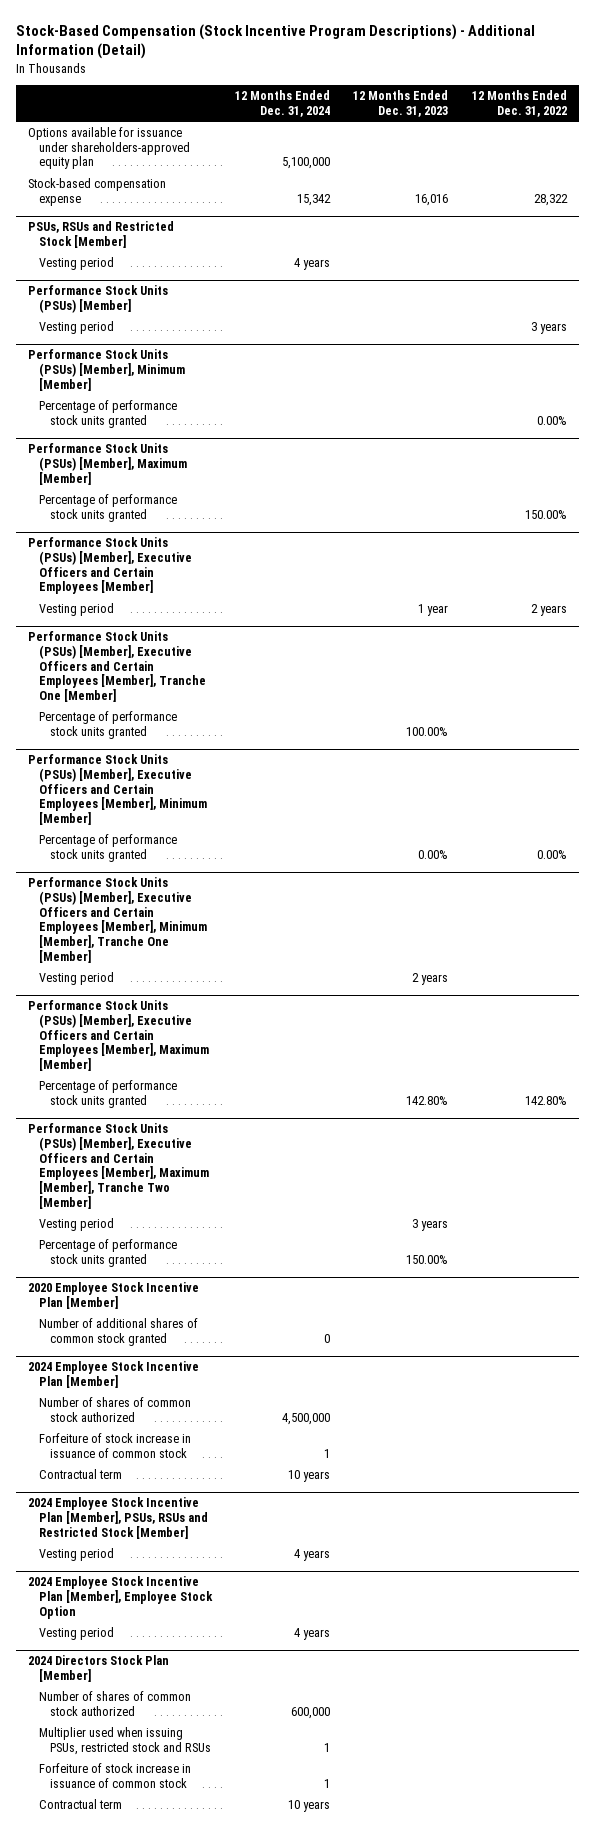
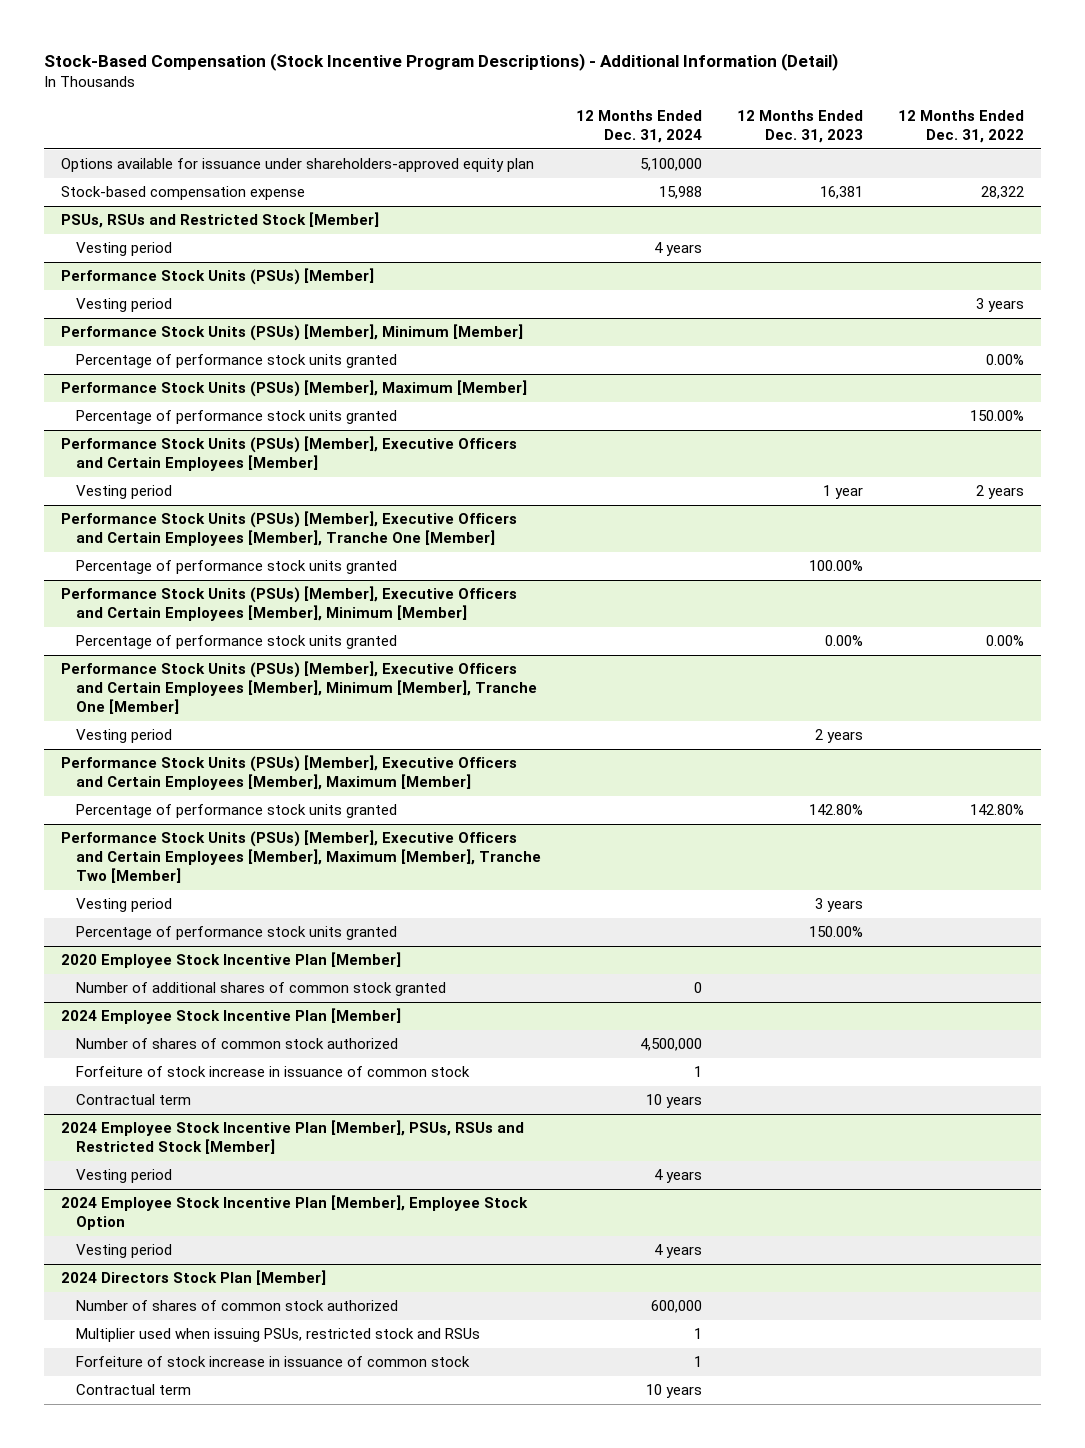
- Stock-based compensation expense | 15,342 | 16,016 | 28,322
+ Stock-based compensation expense | 15,988 | 16,381 | 28,322

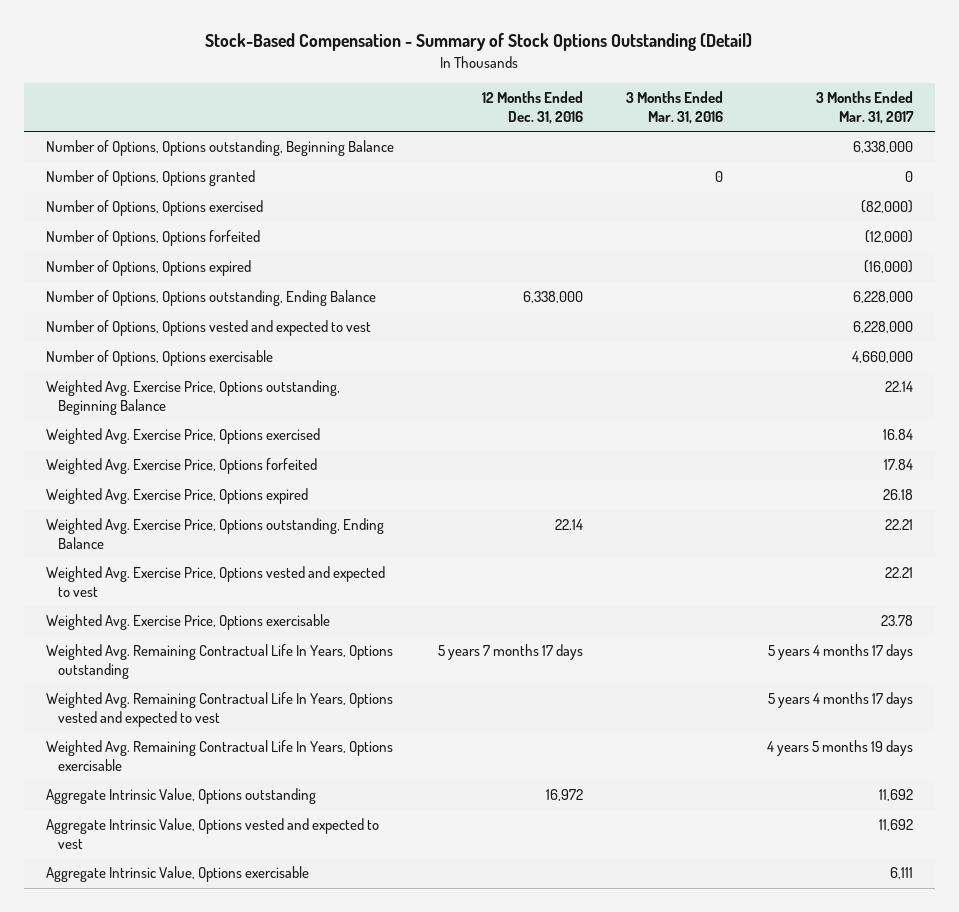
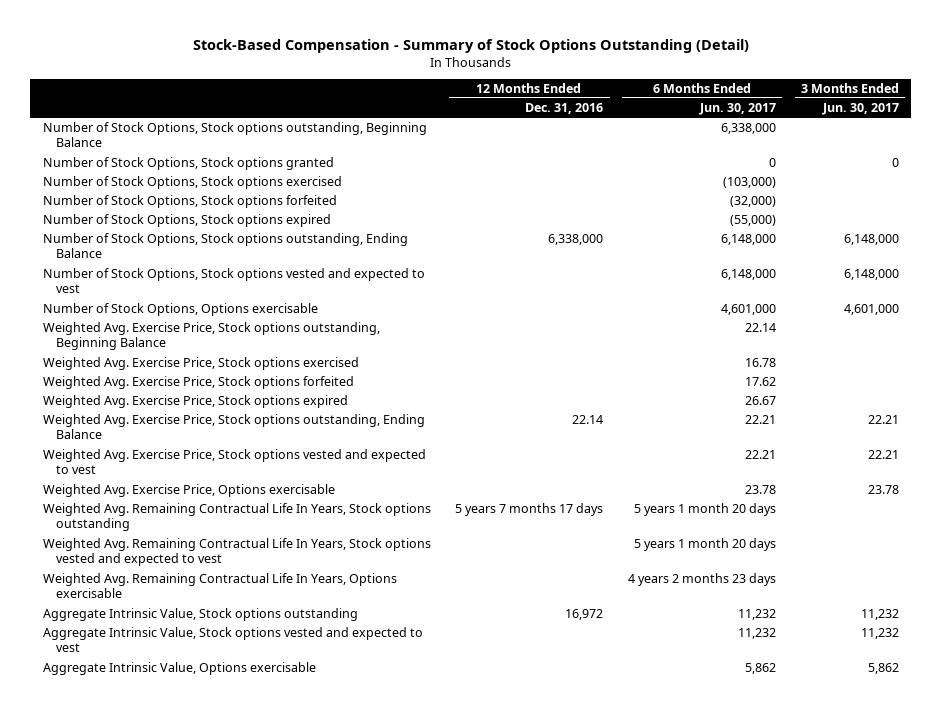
- | 12 Months Ended Dec. 31, 2016 | 3 Months Ended Mar. 31, 2016 | 3 Months Ended Mar. 31, 2017
+ | 12 Months Ended Dec. 31, 2016 | 6 Months Ended Jun. 30, 2017 | 3 Months Ended Jun. 30, 2017
- Number of Options, Options outstanding, Beginning Balance | | | 6,338,000
- Number of Options, Options granted | | 0 | 0
- Number of Options, Options exercised | | | (82,000)
- Number of Options, Options forfeited | | | (12,000)
- Number of Options, Options expired | | | (16,000)
- Number of Options, Options outstanding, Ending Balance | 6,338,000 | | 6,228,000
- Number of Options, Options vested and expected to vest | | | 6,228,000
- Number of Options, Options exercisable | | | 4,660,000
- Weighted Avg. Exercise Price, Options outstanding, Beginning Balance | | | 22.14
- Weighted Avg. Exercise Price, Options exercised | | | 16.84
- Weighted Avg. Exercise Price, Options forfeited | | | 17.84
- Weighted Avg. Exercise Price, Options expired | | | 26.18
- Weighted Avg. Exercise Price, Options outstanding, Ending Balance | 22.14 | | 22.21
- Weighted Avg. Exercise Price, Options vested and expected to vest | | | 22.21
+ Number of Stock Options, Stock options outstanding, Beginning Balance | | 6,338,000 |
+ Number of Stock Options, Stock options granted | | 0 | 0
+ Number of Stock Options, Stock options exercised | | (103,000) |
+ Number of Stock Options, Stock options forfeited | | (32,000) |
+ Number of Stock Options, Stock options expired | | (55,000) |
+ Number of Stock Options, Stock options outstanding, Ending Balance | 6,338,000 | 6,148,000 | 6,148,000
+ Number of Stock Options, Stock options vested and expected to vest | | 6,148,000 | 6,148,000
+ Number of Stock Options, Options exercisable | | 4,601,000 | 4,601,000
+ Weighted Avg. Exercise Price, Stock options outstanding, Beginning Balance | | 22.14 |
+ Weighted Avg. Exercise Price, Stock options exercised | | 16.78 |
+ Weighted Avg. Exercise Price, Stock options forfeited | | 17.62 |
+ Weighted Avg. Exercise Price, Stock options expired | | 26.67 |
+ Weighted Avg. Exercise Price, Stock options outstanding, Ending Balance | 22.14 | 22.21 | 22.21
+ Weighted Avg. Exercise Price, Stock options vested and expected to vest | | 22.21 | 22.21
- Weighted Avg. Remaining Contractual Life In Years, Options outstanding | 5 years 7 months 17 days | | 5 years 4 months 17 days
- Weighted Avg. Remaining Contractual Life In Years, Options vested and expected to vest | | | 5 years 4 months 17 days
+ Weighted Avg. Remaining Contractual Life In Years, Stock options outstanding | 5 years 7 months 17 days | 5 years 1 month 20 days |
+ Weighted Avg. Remaining Contractual Life In Years, Stock options vested and expected to vest | | 5 years 1 month 20 days |
- Aggregate Intrinsic Value, Options outstanding | 16,972 | | 11,692
- Aggregate Intrinsic Value, Options vested and expected to vest | | | 11,692
+ Aggregate Intrinsic Value, Stock options outstanding | 16,972 | 11,232 | 11,232
+ Aggregate Intrinsic Value, Stock options vested and expected to vest | | 11,232 | 11,232

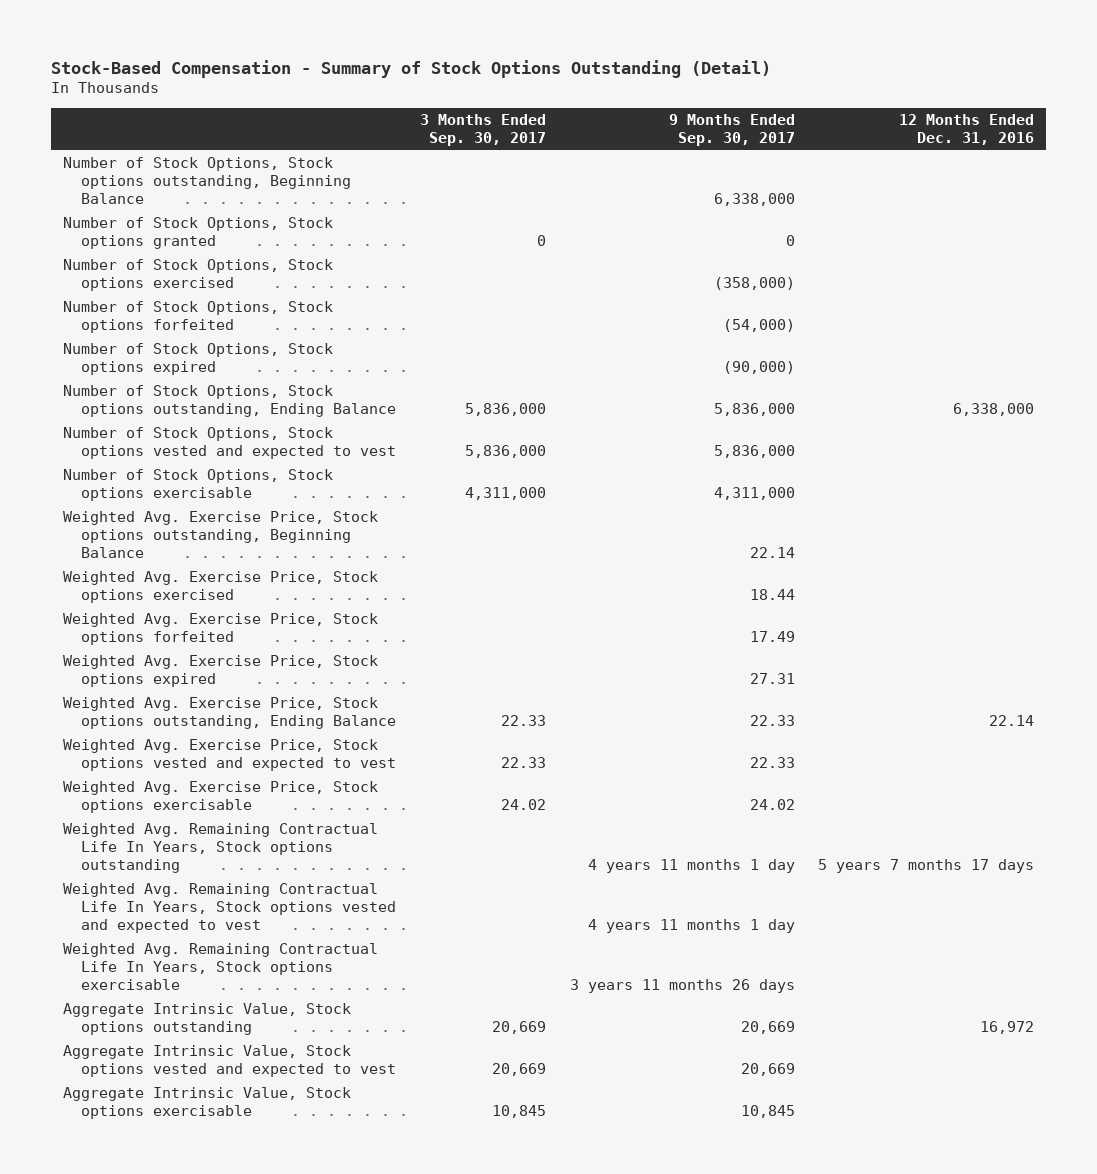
- | 12 Months Ended Dec. 31, 2016 | 6 Months Ended Jun. 30, 2017 | 3 Months Ended Jun. 30, 2017
+ | 3 Months Ended Sep. 30, 2017 | 9 Months Ended Sep. 30, 2017 | 12 Months Ended Dec. 31, 2016
- Number of Stock Options, Options exercisable | | 4,601,000 | 4,601,000
+ Number of Stock Options, Stock options exercisable | 4,311,000 | 4,311,000 |
- Weighted Avg. Exercise Price, Options exercisable | | 23.78 | 23.78
+ Weighted Avg. Exercise Price, Stock options exercisable | 24.02 | 24.02 |
- Weighted Avg. Remaining Contractual Life In Years, Options exercisable | | 4 years 2 months 23 days |
+ Weighted Avg. Remaining Contractual Life In Years, Stock options exercisable | | 3 years 11 months 26 days |
- Aggregate Intrinsic Value, Options exercisable | | 5,862 | 5,862
+ Aggregate Intrinsic Value, Stock options exercisable | 10,845 | 10,845 |

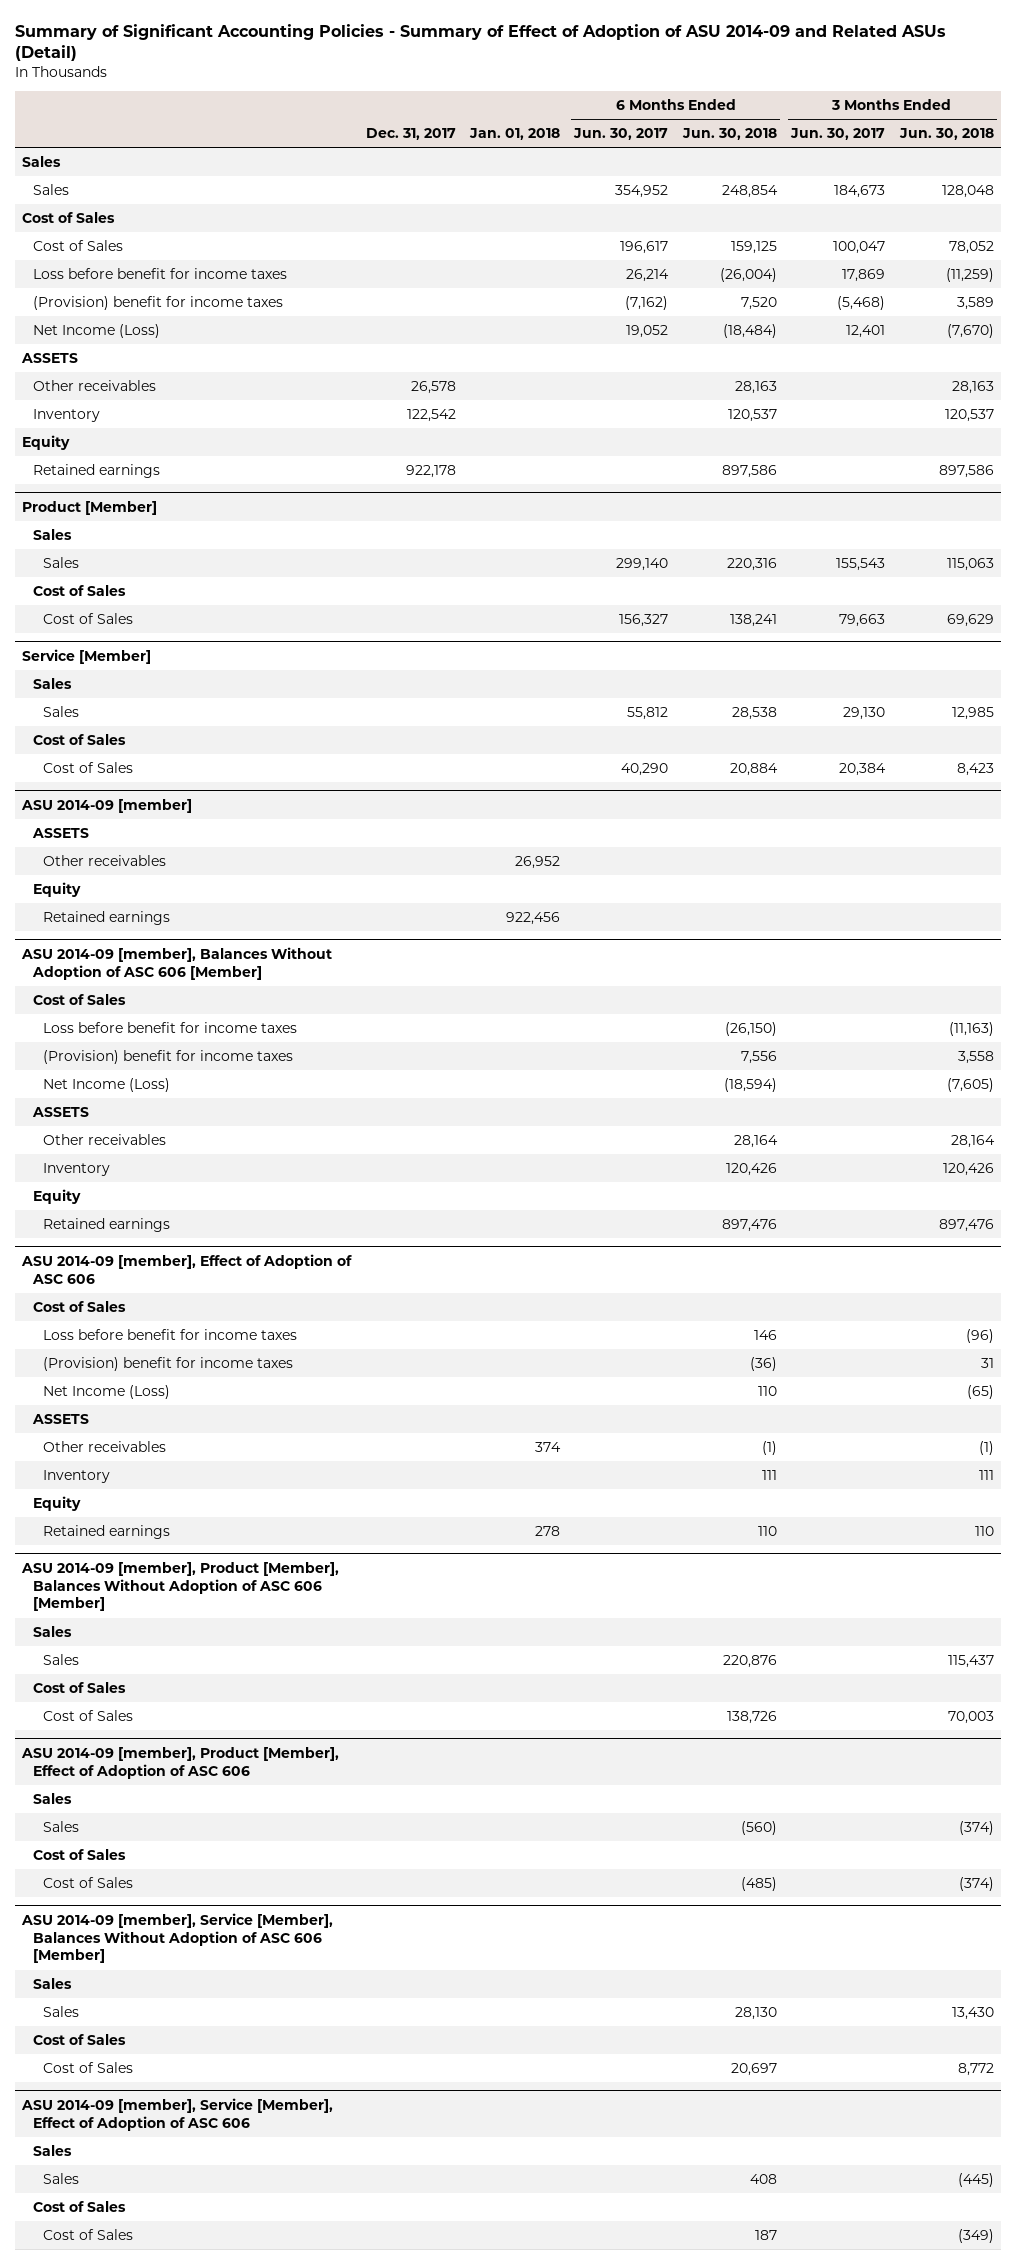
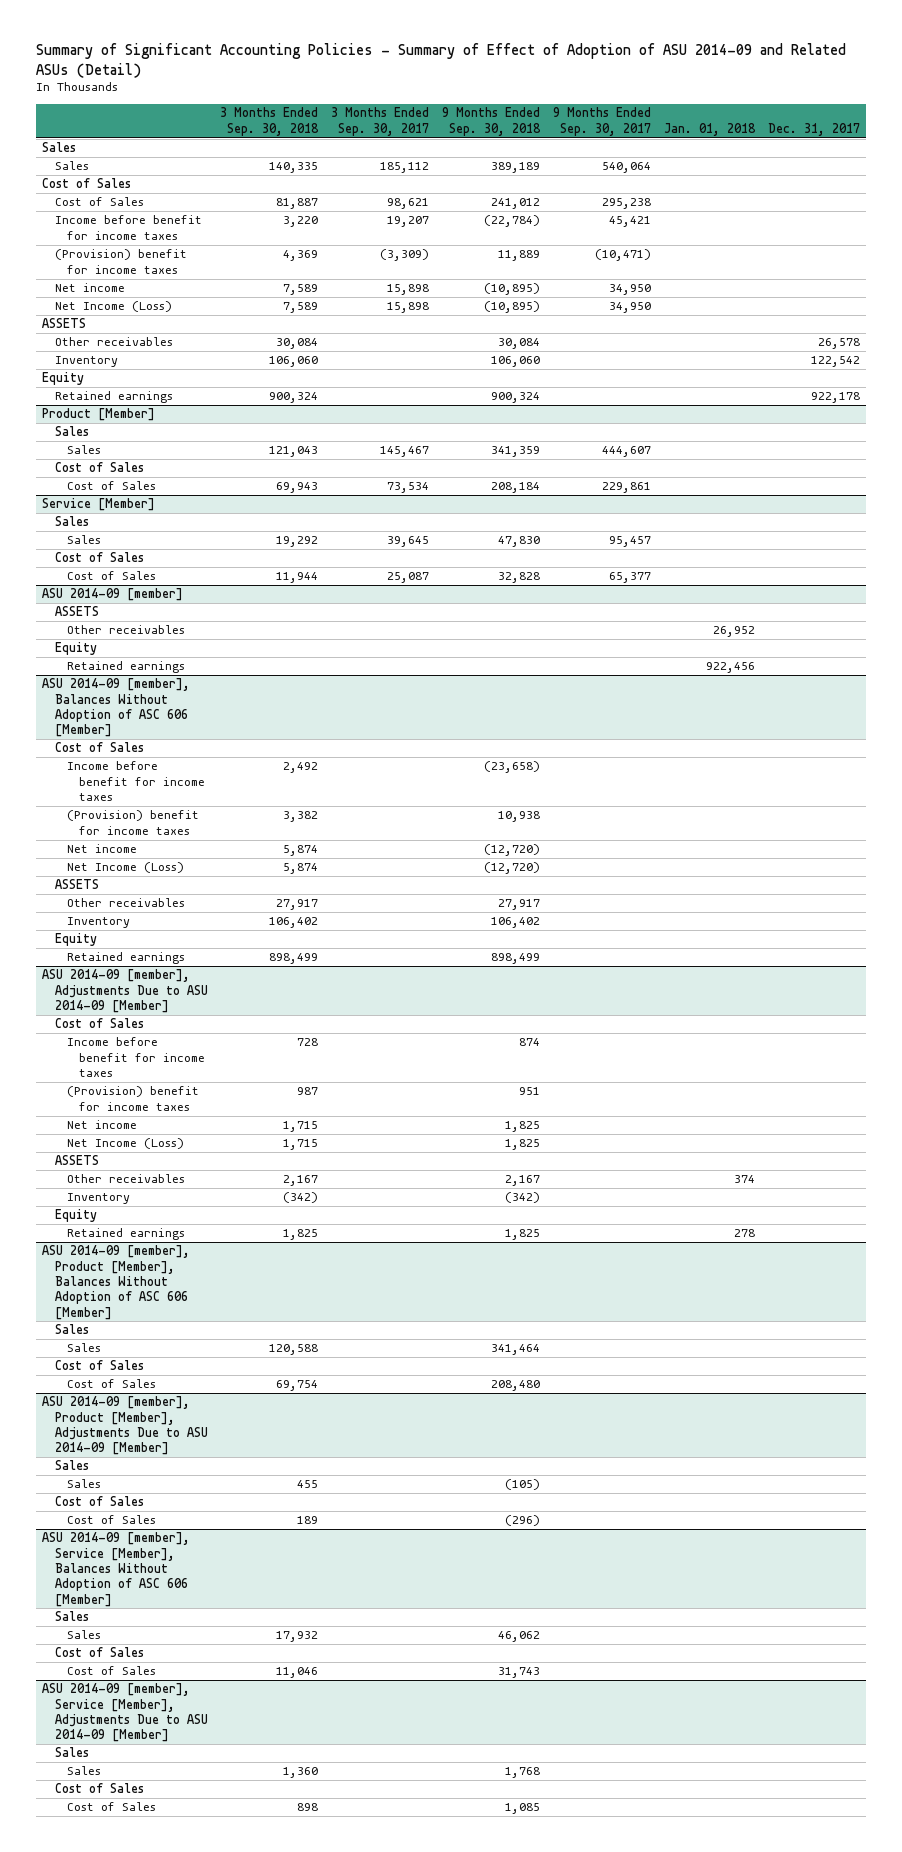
- | Dec. 31, 2017 | Jan. 01, 2018 | 6 Months Ended Jun. 30, 2017 | 6 Months Ended Jun. 30, 2018 | 3 Months Ended Jun. 30, 2017 | 3 Months Ended Jun. 30, 2018
+ | 3 Months Ended Sep. 30, 2018 | 3 Months Ended Sep. 30, 2017 | 9 Months Ended Sep. 30, 2018 | 9 Months Ended Sep. 30, 2017 | Jan. 01, 2018 | Dec. 31, 2017
- Loss before benefit for income taxes | | | 26,214 | (26,004) | 17,869 | (11,259)
+ Income before benefit for income taxes | 3,220 | 19,207 | (22,784) | 45,421 | |
+ Net income | 7,589 | 15,898 | (10,895) | 34,950 | |
@ ASU 2014-09 [member], Balances Without Adoption of ASC 606 [Member]
- Loss before benefit for income taxes | | | | (26,150) | | (11,163)
+ Income before benefit for income taxes | 2,492 | | (23,658) | | |
+ Net income | 5,874 | | (12,720) | | |
- ASU 2014-09 [member], Effect of Adoption of ASC 606
+ ASU 2014-09 [member], Adjustments Due to ASU 2014-09 [Member]
- Loss before benefit for income taxes | | | | 146 | | (96)
+ Income before benefit for income taxes | 728 | | 874 | | |
+ Net income | 1,715 | | 1,825 | | |
- ASU 2014-09 [member], Product [Member], Effect of Adoption of ASC 606
- Sales
- Sales | | | | (560) | | (374)
- Cost of Sales
- Cost of Sales | | | | (485) | | (374)
+ ASU 2014-09 [member], Product [Member], Adjustments Due to ASU 2014-09 [Member]
+ Sales
+ Sales | 455 | | (105) | | |
+ Cost of Sales
+ Cost of Sales | 189 | | (296) | | |
- ASU 2014-09 [member], Service [Member], Effect of Adoption of ASC 606
- Sales
- Sales | | | | 408 | | (445)
- Cost of Sales
- Cost of Sales | | | | 187 | | (349)
+ ASU 2014-09 [member], Service [Member], Adjustments Due to ASU 2014-09 [Member]
+ Sales
+ Sales | 1,360 | | 1,768 | | |
+ Cost of Sales
+ Cost of Sales | 898 | | 1,085 | | |

